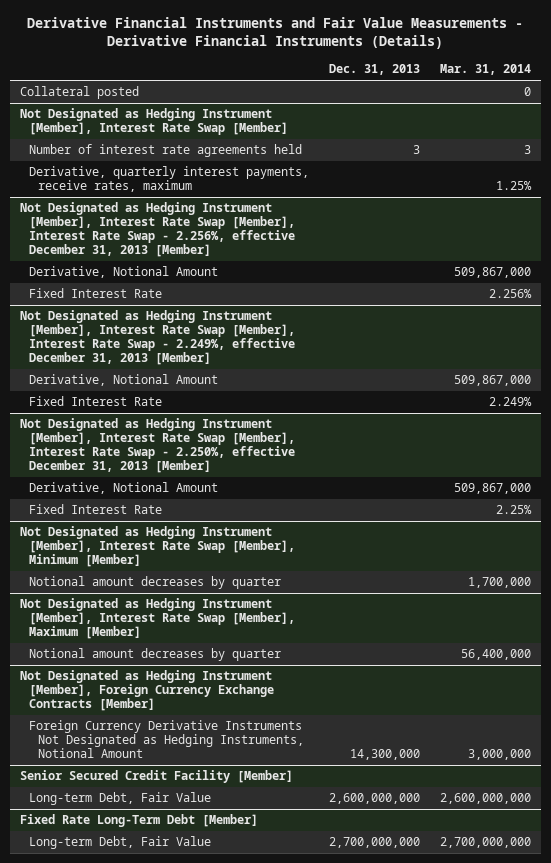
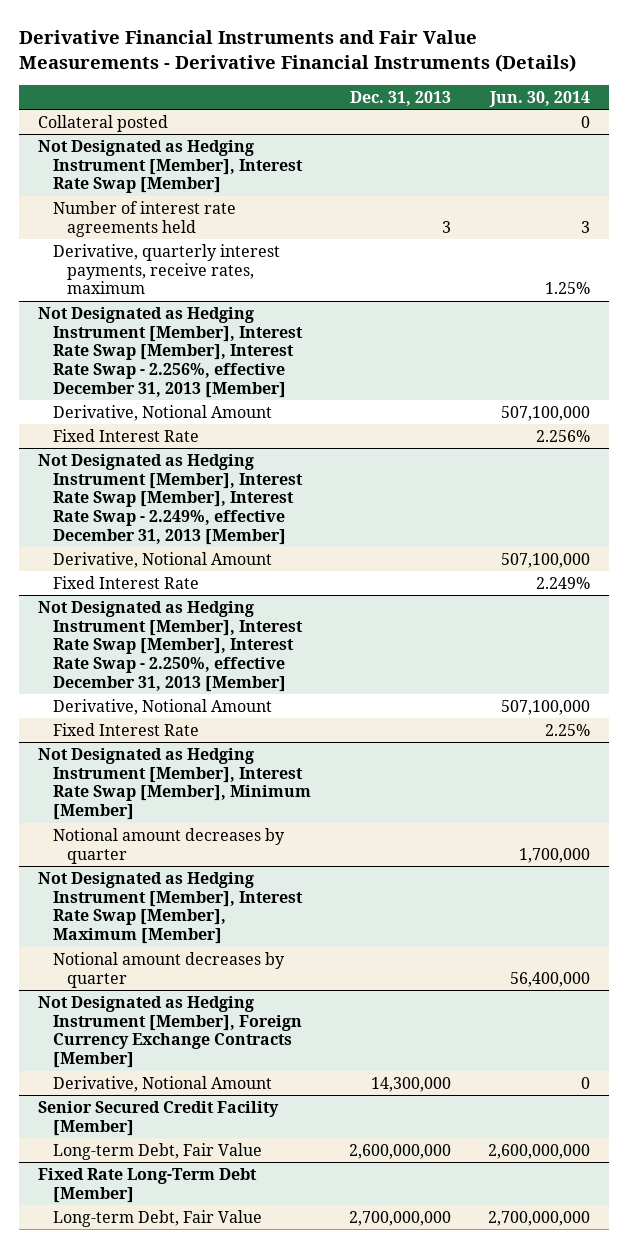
- | Dec. 31, 2013 | Mar. 31, 2014
+ | Dec. 31, 2013 | Jun. 30, 2014
@ Not Designated as Hedging Instrument [Member], Foreign Currency Exchange Contracts [Member]
- Foreign Currency Derivative Instruments Not Designated as Hedging Instruments, Notional Amount | 14,300,000 | 3,000,000
+ Derivative, Notional Amount | 14,300,000 | 0

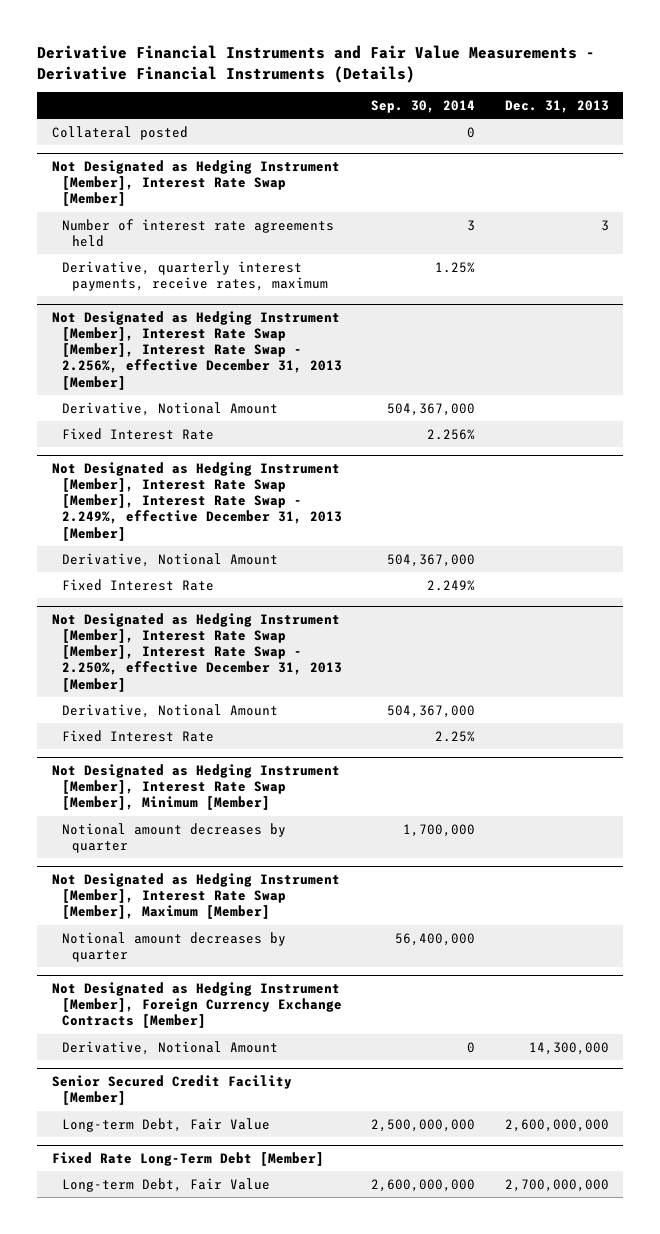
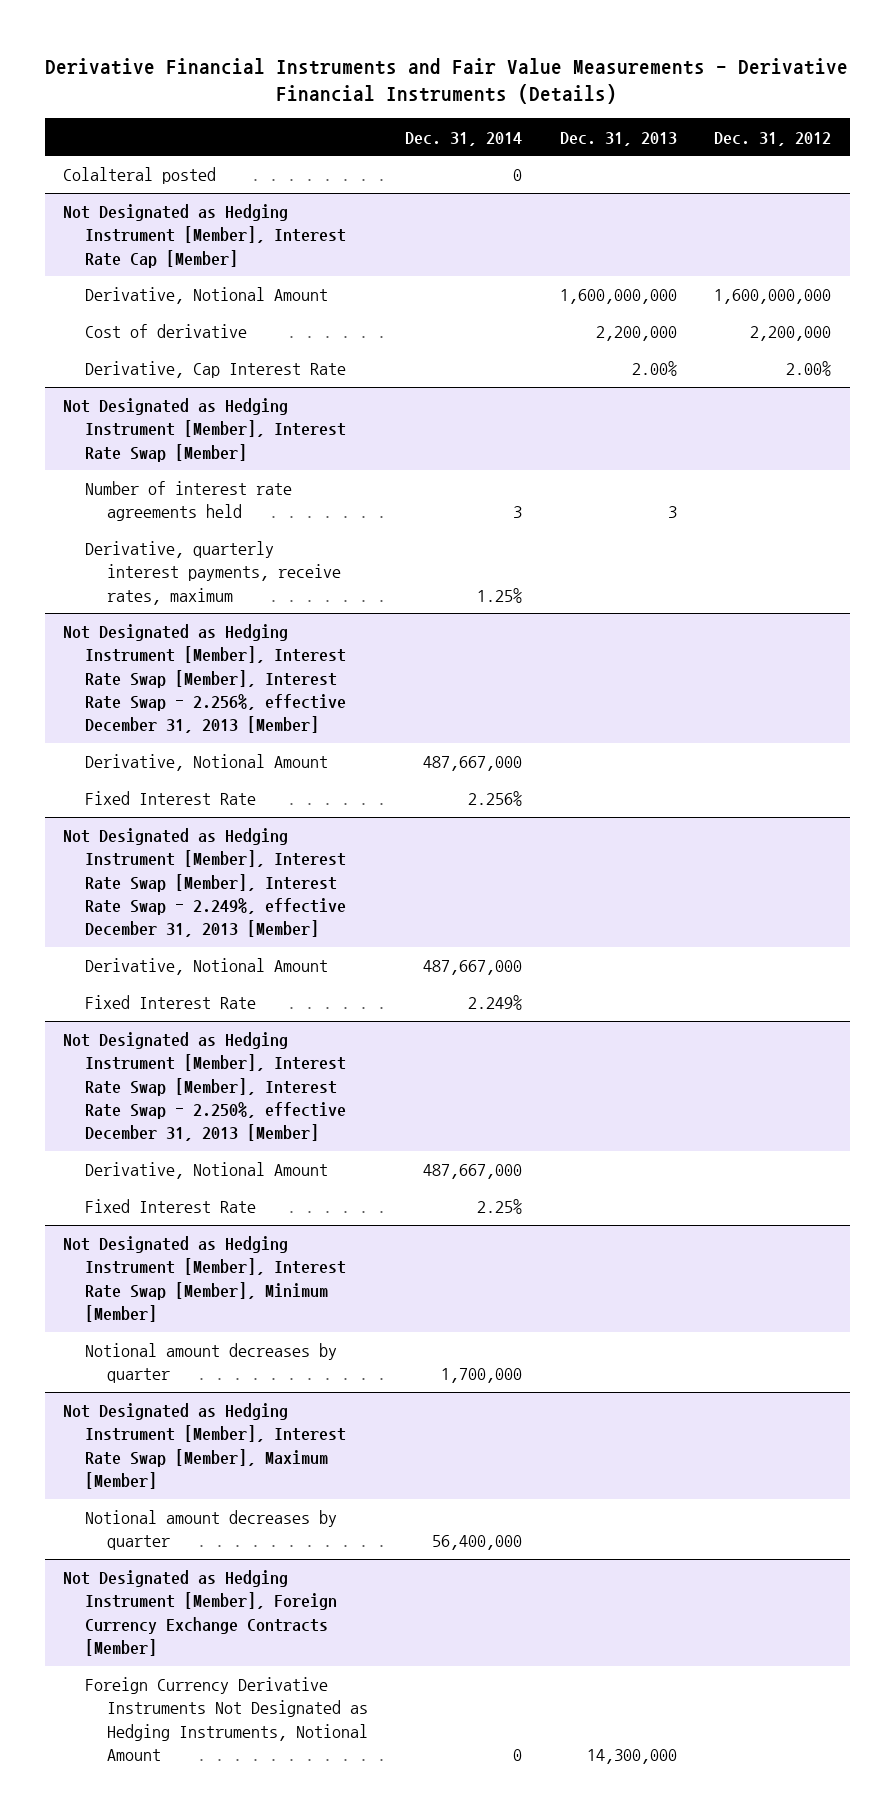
- | Sep. 30, 2014 | Dec. 31, 2013
+ | Dec. 31, 2014 | Dec. 31, 2013 | Dec. 31, 2012
- Collateral posted | 0 |
+ Colalteral posted | 0 | |
+ Not Designated as Hedging Instrument [Member], Interest Rate Cap [Member]
+ Derivative, Notional Amount | | 1,600,000,000 | 1,600,000,000
+ Cost of derivative | | 2,200,000 | 2,200,000
+ Derivative, Cap Interest Rate | | 2.00% | 2.00%
@ Not Designated as Hedging Instrument [Member], Foreign Currency Exchange Contracts [Member]
- Derivative, Notional Amount | 0 | 14,300,000
- Senior Secured Credit Facility [Member]
- Long-term Debt, Fair Value | 2,500,000,000 | 2,600,000,000
- Fixed Rate Long-Term Debt [Member]
- Long-term Debt, Fair Value | 2,600,000,000 | 2,700,000,000
@ Not Designated as Hedging Instrument [Member], Foreign Currency Exchange Contracts [Member]
+ Foreign Currency Derivative Instruments Not Designated as Hedging Instruments, Notional Amount | 0 | 14,300,000 |

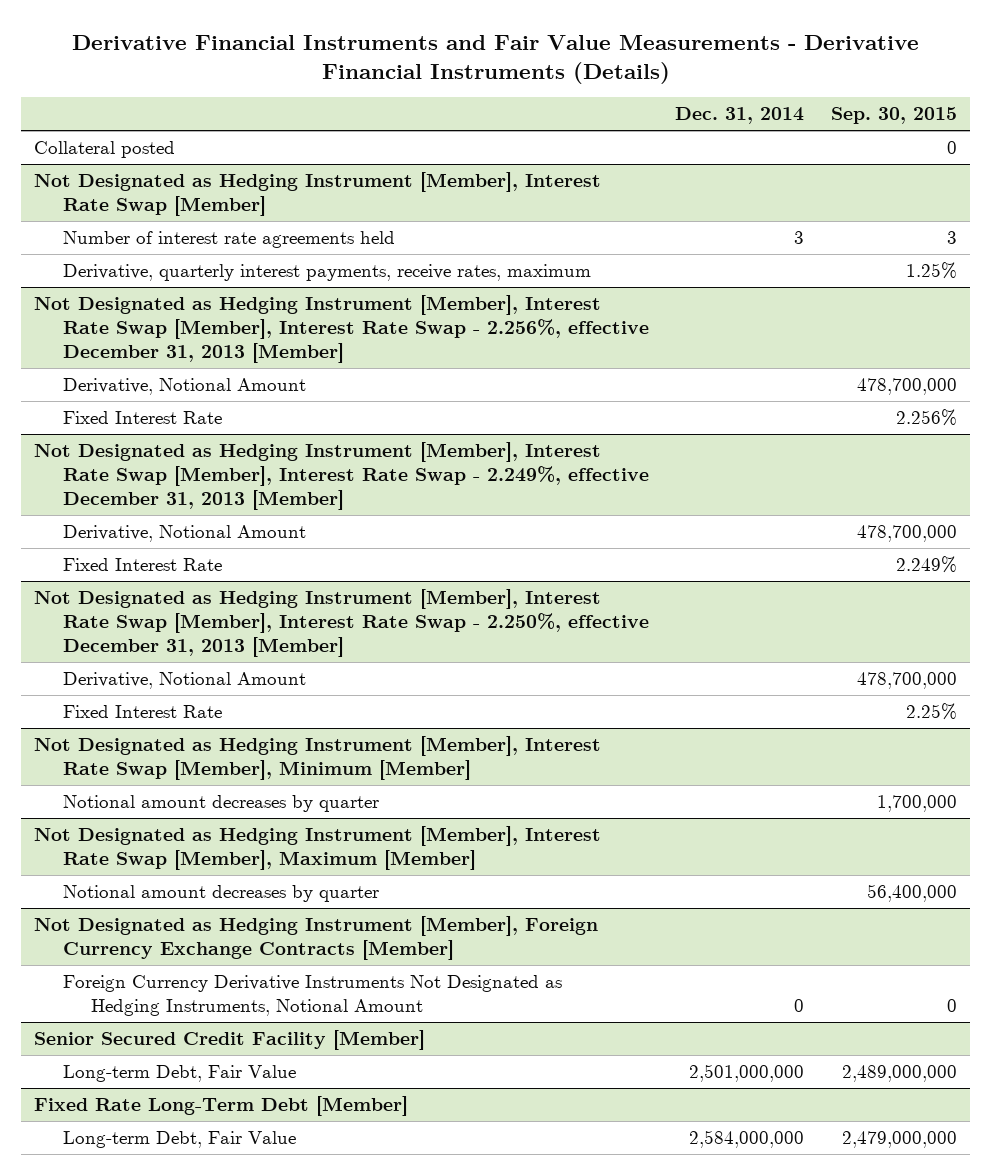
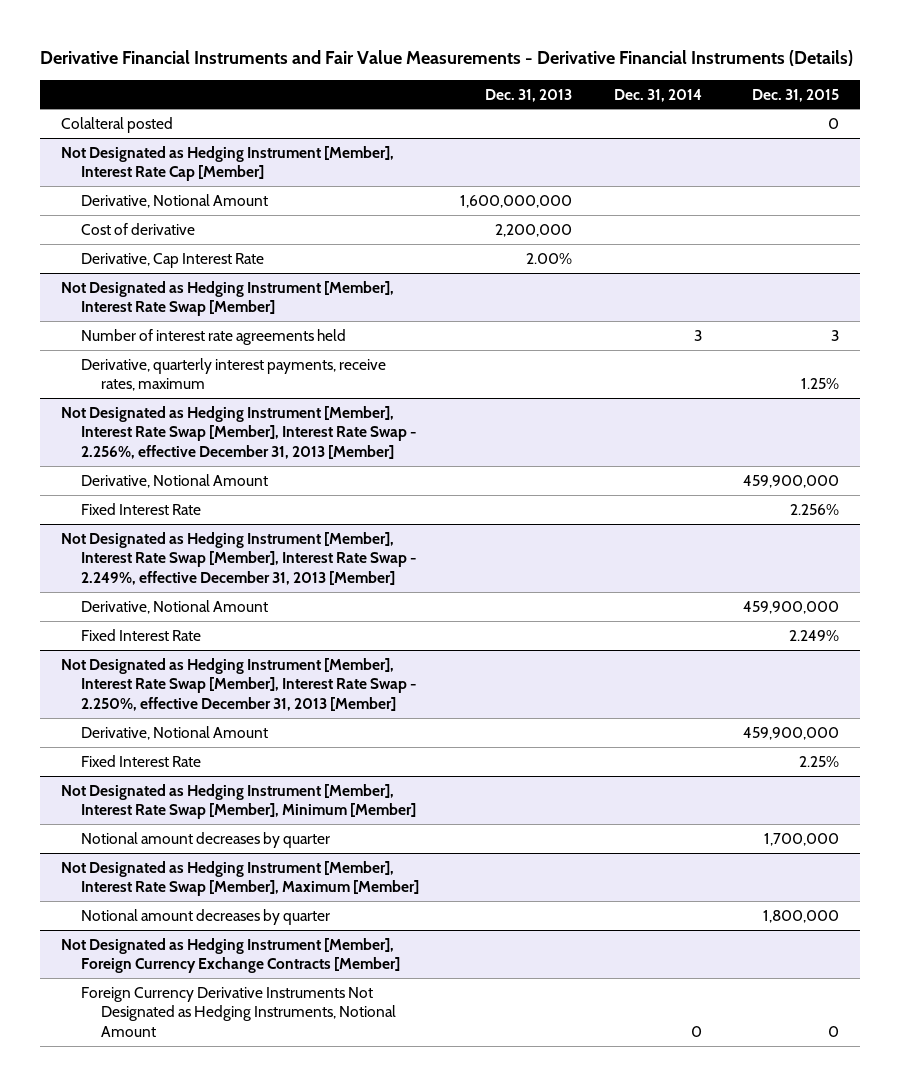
- | Dec. 31, 2014 | Sep. 30, 2015
+ | Dec. 31, 2013 | Dec. 31, 2014 | Dec. 31, 2015
- Collateral posted | | 0
+ Colalteral posted | | | 0
+ Not Designated as Hedging Instrument [Member], Interest Rate Cap [Member]
+ Derivative, Notional Amount | 1,600,000,000 | |
+ Cost of derivative | 2,200,000 | |
+ Derivative, Cap Interest Rate | 2.00% | |
- Senior Secured Credit Facility [Member]
- Long-term Debt, Fair Value | 2,501,000,000 | 2,489,000,000
- Fixed Rate Long-Term Debt [Member]
- Long-term Debt, Fair Value | 2,584,000,000 | 2,479,000,000

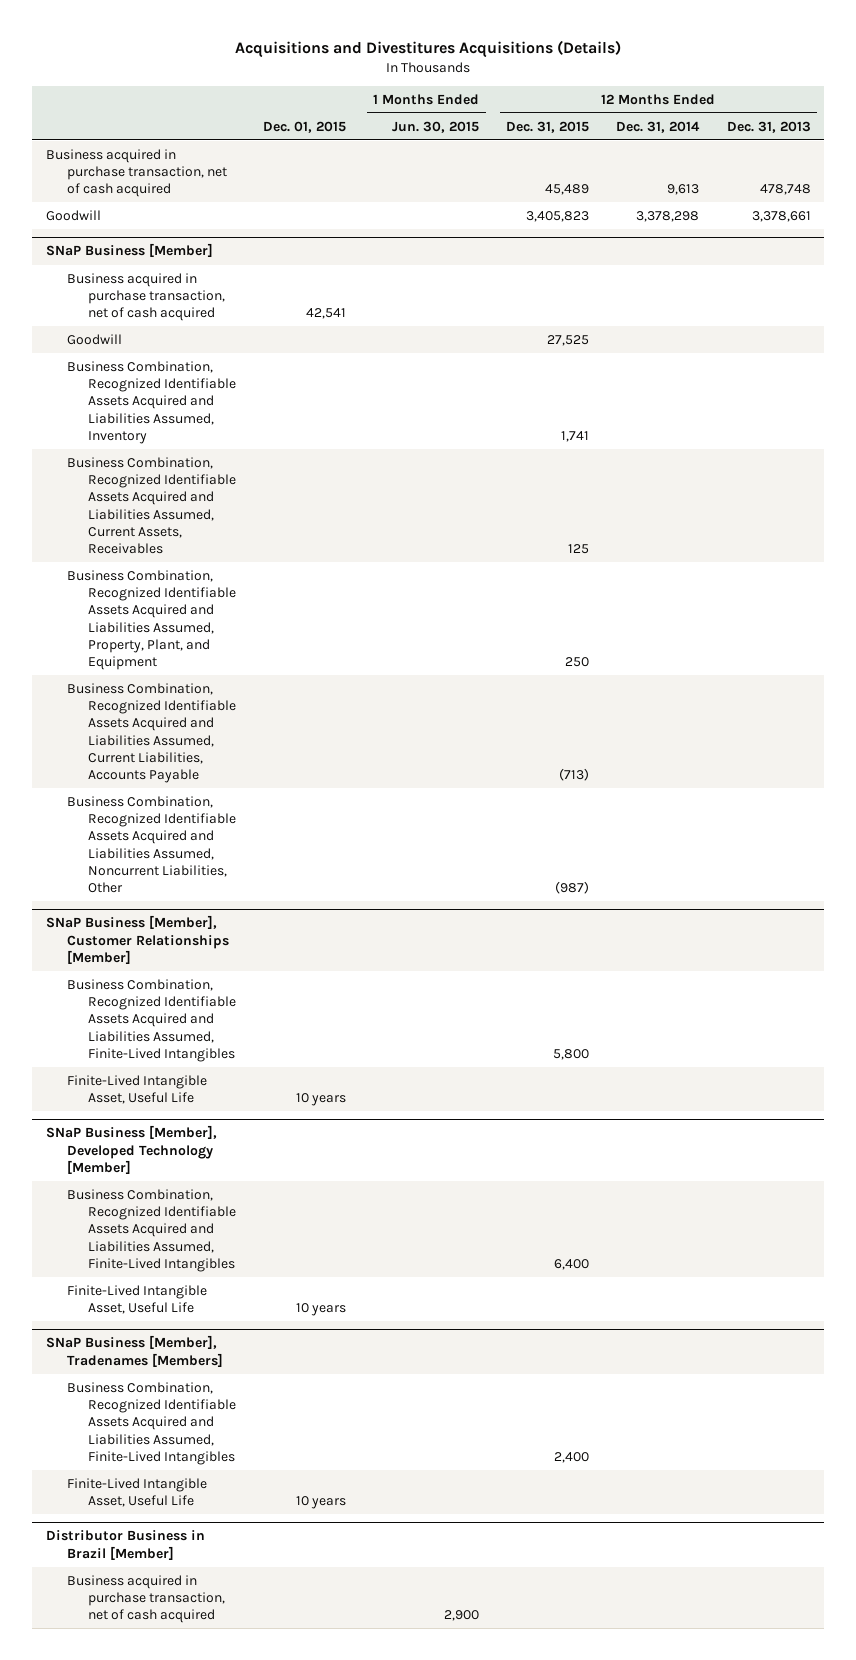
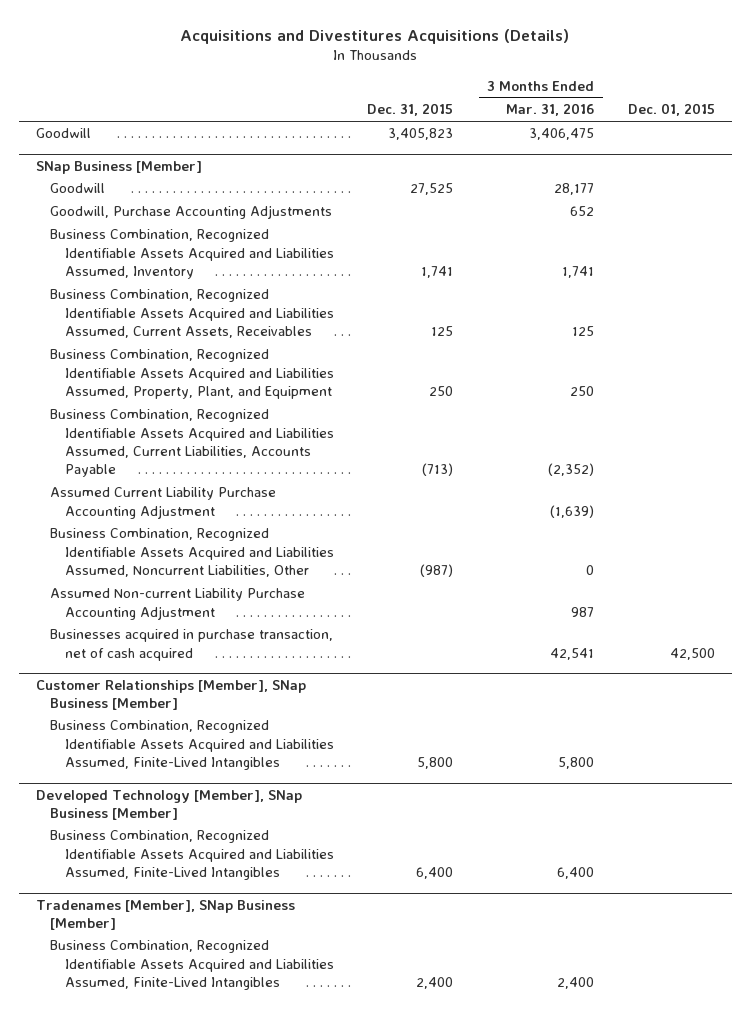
- | Dec. 01, 2015 | 1 Months Ended Jun. 30, 2015 | 12 Months Ended Dec. 31, 2015 | 12 Months Ended Dec. 31, 2014 | 12 Months Ended Dec. 31, 2013
+ | Dec. 31, 2015 | 3 Months Ended Mar. 31, 2016 | Dec. 01, 2015
- Business acquired in purchase transaction, net of cash acquired | | | 45,489 | 9,613 | 478,748
- SNaP Business [Member]
- Business acquired in purchase transaction, net of cash acquired | 42,541 | | | |
+ SNap Business [Member]
+ Goodwill, Purchase Accounting Adjustments | | 652 |
+ Assumed Current Liability Purchase Accounting Adjustment | | (1,639) |
- SNaP Business [Member], Customer Relationships [Member]
+ Assumed Non-current Liability Purchase Accounting Adjustment | | 987 |
+ Businesses acquired in purchase transaction, net of cash acquired | | 42,541 | 42,500
+ Customer Relationships [Member], SNap Business [Member]
- Finite-Lived Intangible Asset, Useful Life | 10 years | | | |
- SNaP Business [Member], Developed Technology [Member]
+ Developed Technology [Member], SNap Business [Member]
- Finite-Lived Intangible Asset, Useful Life | 10 years | | | |
- SNaP Business [Member], Tradenames [Members]
+ Tradenames [Member], SNap Business [Member]
- Finite-Lived Intangible Asset, Useful Life | 10 years | | | |
- Distributor Business in Brazil [Member]
- Business acquired in purchase transaction, net of cash acquired | | 2,900 | | |

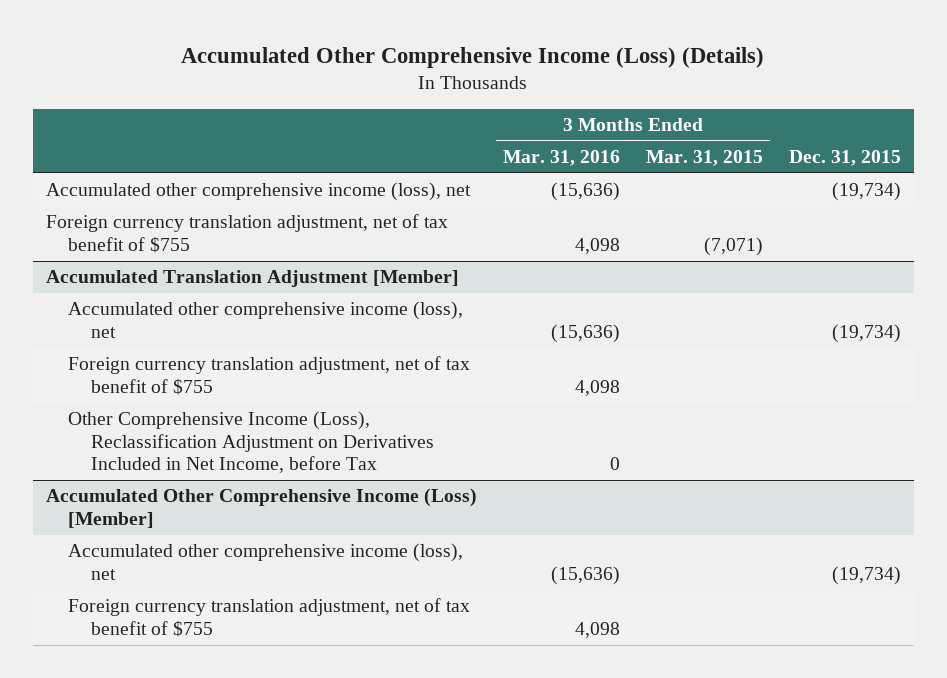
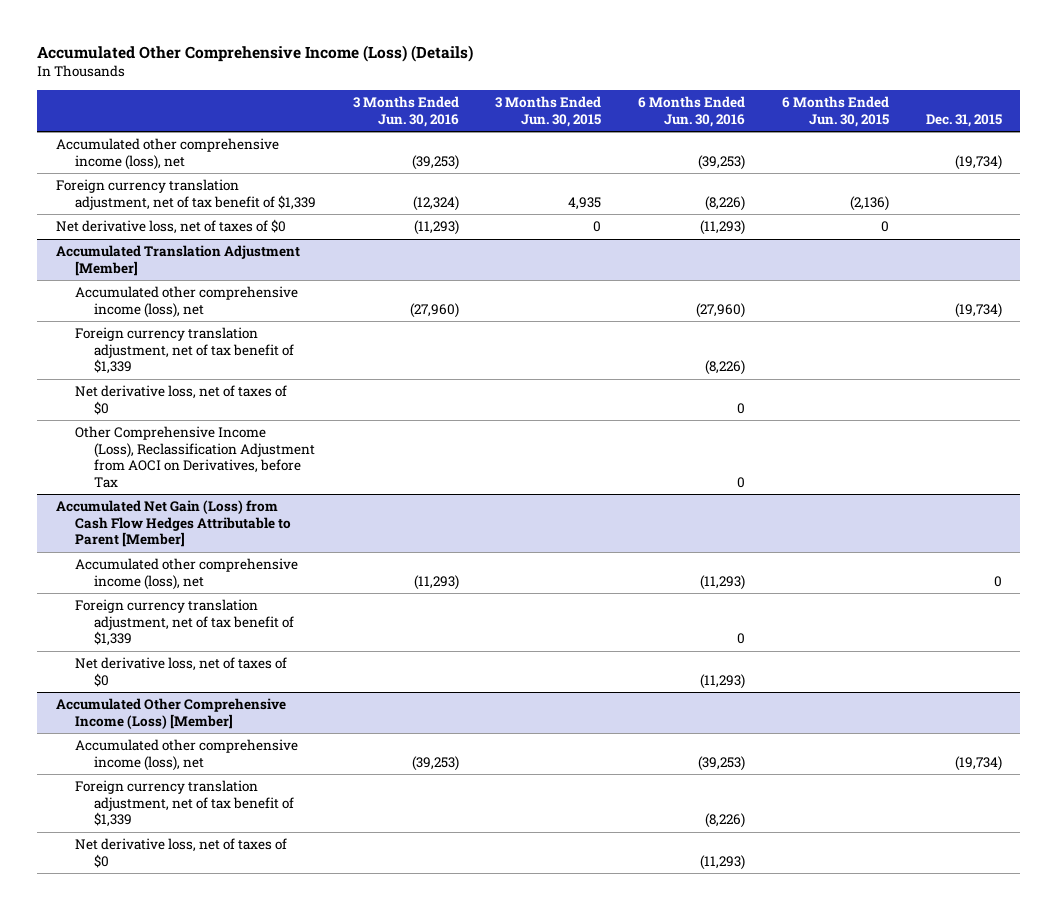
- | 3 Months Ended Mar. 31, 2016 | 3 Months Ended Mar. 31, 2015 | Dec. 31, 2015
+ | 3 Months Ended Jun. 30, 2016 | 3 Months Ended Jun. 30, 2015 | 6 Months Ended Jun. 30, 2016 | 6 Months Ended Jun. 30, 2015 | Dec. 31, 2015
- Foreign currency translation adjustment, net of tax benefit of $755 | 4,098 | (7,071) |
+ Foreign currency translation adjustment, net of tax benefit of $1,339 | (12,324) | 4,935 | (8,226) | (2,136) |
+ Net derivative loss, net of taxes of $0 | (11,293) | 0 | (11,293) | 0 |
@ Accumulated Translation Adjustment [Member]
- Foreign currency translation adjustment, net of tax benefit of $755 | 4,098 | |
- Other Comprehensive Income (Loss), Reclassification Adjustment on Derivatives Included in Net Income, before Tax | 0 | |
+ Foreign currency translation adjustment, net of tax benefit of $1,339 | | | (8,226) | |
+ Net derivative loss, net of taxes of $0 | | | 0 | |
+ Other Comprehensive Income (Loss), Reclassification Adjustment from AOCI on Derivatives, before Tax | | | 0 | |
+ Accumulated Net Gain (Loss) from Cash Flow Hedges Attributable to Parent [Member]
+ Accumulated other comprehensive income (loss), net | (11,293) | | (11,293) | | 0
+ Foreign currency translation adjustment, net of tax benefit of $1,339 | | | 0 | |
+ Net derivative loss, net of taxes of $0 | | | (11,293) | |
@ Accumulated Other Comprehensive Income (Loss) [Member]
- Foreign currency translation adjustment, net of tax benefit of $755 | 4,098 | |
+ Foreign currency translation adjustment, net of tax benefit of $1,339 | | | (8,226) | |
+ Net derivative loss, net of taxes of $0 | | | (11,293) | |

